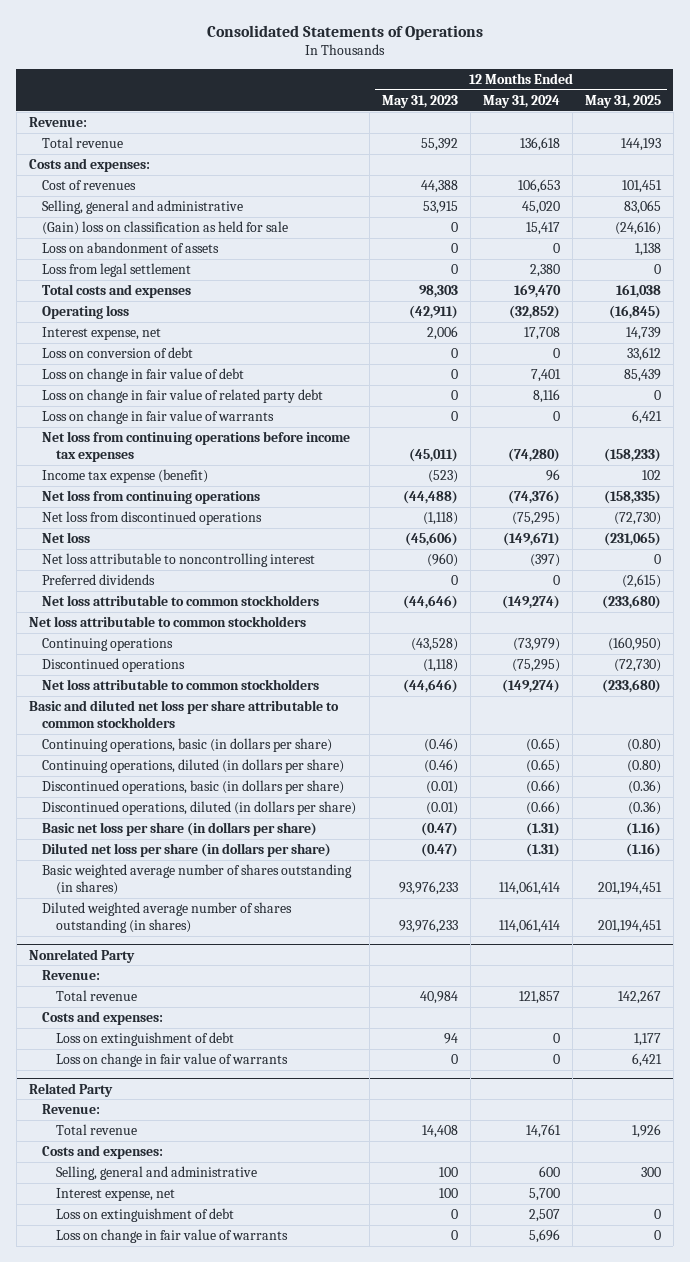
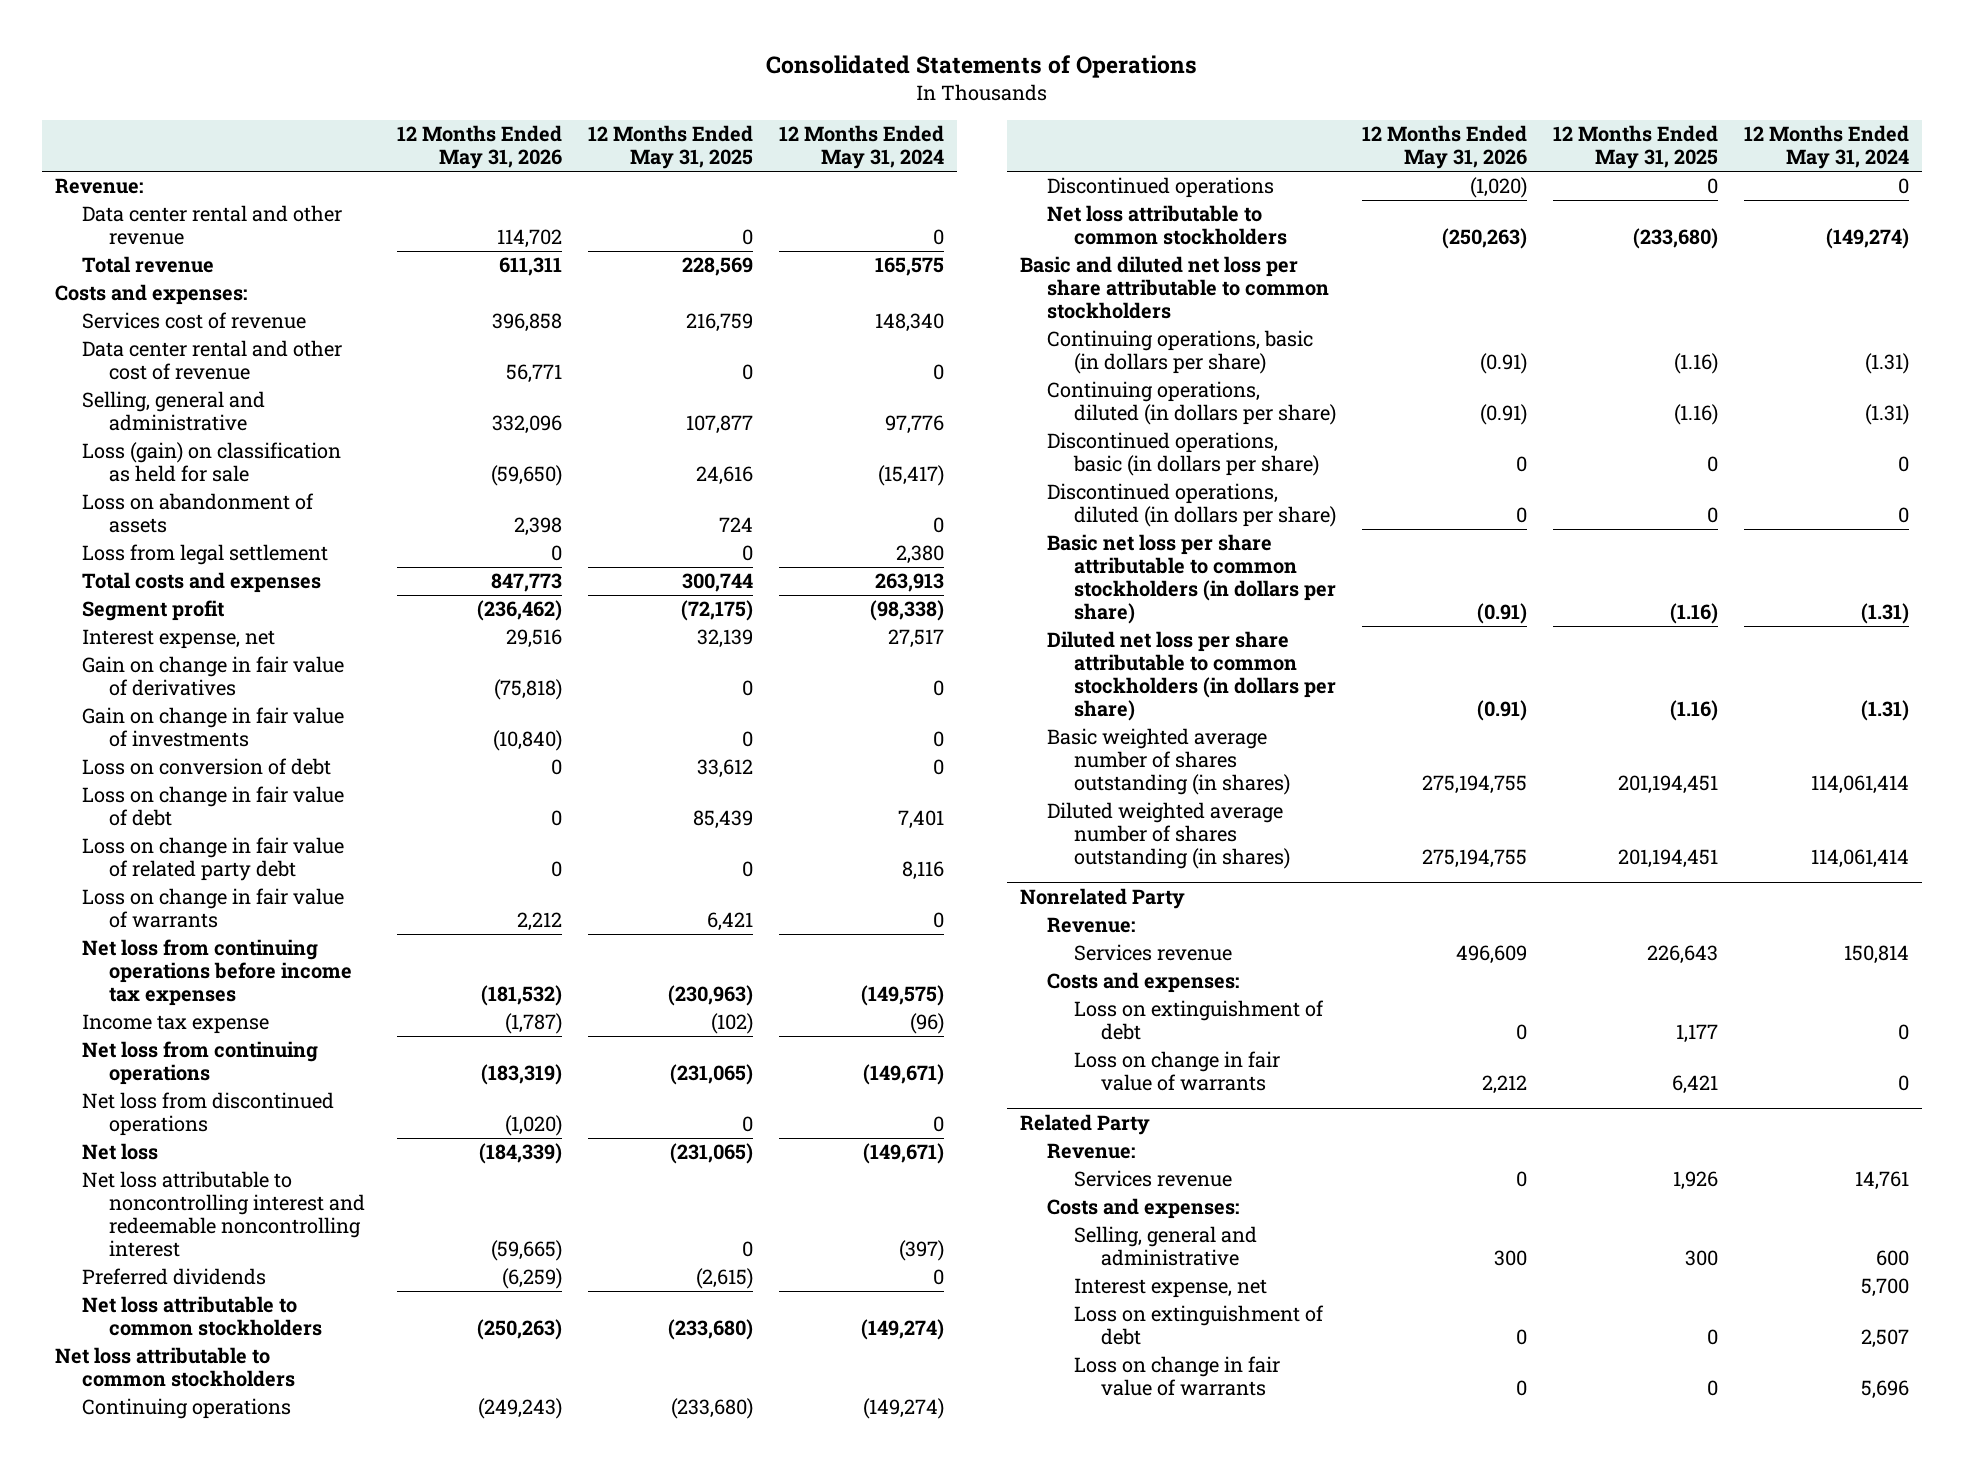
- | 12 Months Ended May 31, 2023 | 12 Months Ended May 31, 2024 | 12 Months Ended May 31, 2025
+ | 12 Months Ended May 31, 2026 | 12 Months Ended May 31, 2025 | 12 Months Ended May 31, 2024
- Total revenue | 55,392 | 136,618 | 144,193
+ Data center rental and other revenue | 114,702 | 0 | 0
+ Total revenue | 611,311 | 228,569 | 165,575
- Cost of revenues | 44,388 | 106,653 | 101,451
- Selling, general and administrative | 53,915 | 45,020 | 83,065
- (Gain) loss on classification as held for sale | 0 | 15,417 | (24,616)
- Loss on abandonment of assets | 0 | 0 | 1,138
+ Services cost of revenue | 396,858 | 216,759 | 148,340
+ Data center rental and other cost of revenue | 56,771 | 0 | 0
+ Selling, general and administrative | 332,096 | 107,877 | 97,776
+ Loss (gain) on classification as held for sale | (59,650) | 24,616 | (15,417)
+ Loss on abandonment of assets | 2,398 | 724 | 0
- Total costs and expenses | 98,303 | 169,470 | 161,038
- Operating loss | (42,911) | (32,852) | (16,845)
- Interest expense, net | 2,006 | 17,708 | 14,739
+ Total costs and expenses | 847,773 | 300,744 | 263,913
+ Segment profit | (236,462) | (72,175) | (98,338)
+ Interest expense, net | 29,516 | 32,139 | 27,517
+ Gain on change in fair value of derivatives | (75,818) | 0 | 0
+ Gain on change in fair value of investments | (10,840) | 0 | 0
- Net loss from continuing operations before income tax expenses | (45,011) | (74,280) | (158,233)
- Income tax expense (benefit) | (523) | 96 | 102
- Net loss from continuing operations | (44,488) | (74,376) | (158,335)
- Net loss from discontinued operations | (1,118) | (75,295) | (72,730)
+ Net loss from continuing operations before income tax expenses | (181,532) | (230,963) | (149,575)
+ Income tax expense | (1,787) | (102) | (96)
+ Net loss from continuing operations | (183,319) | (231,065) | (149,671)
+ Net loss from discontinued operations | (1,020) | 0 | 0
- Net loss attributable to noncontrolling interest | (960) | (397) | 0
+ Net loss attributable to noncontrolling interest and redeemable noncontrolling interest | (59,665) | 0 | (397)
- Continuing operations | (43,528) | (73,979) | (160,950)
- Discontinued operations | (1,118) | (75,295) | (72,730)
+ Continuing operations | (249,243) | (233,680) | (149,274)
+ Discontinued operations | (1,020) | 0 | 0
- Continuing operations, basic (in dollars per share) | (0.46) | (0.65) | (0.80)
- Continuing operations, diluted (in dollars per share) | (0.46) | (0.65) | (0.80)
- Discontinued operations, basic (in dollars per share) | (0.01) | (0.66) | (0.36)
- Discontinued operations, diluted (in dollars per share) | (0.01) | (0.66) | (0.36)
- Basic net loss per share (in dollars per share) | (0.47) | (1.31) | (1.16)
- Diluted net loss per share (in dollars per share) | (0.47) | (1.31) | (1.16)
+ Continuing operations, basic (in dollars per share) | (0.91) | (1.16) | (1.31)
+ Continuing operations, diluted (in dollars per share) | (0.91) | (1.16) | (1.31)
+ Discontinued operations, basic (in dollars per share) | 0 | 0 | 0
+ Discontinued operations, diluted (in dollars per share) | 0 | 0 | 0
+ Basic net loss per share attributable to common stockholders (in dollars per share) | (0.91) | (1.16) | (1.31)
+ Diluted net loss per share attributable to common stockholders (in dollars per share) | (0.91) | (1.16) | (1.31)
@ Nonrelated Party
- Total revenue | 40,984 | 121,857 | 142,267
+ Services revenue | 496,609 | 226,643 | 150,814
@ Related Party
- Total revenue | 14,408 | 14,761 | 1,926
+ Services revenue | 0 | 1,926 | 14,761

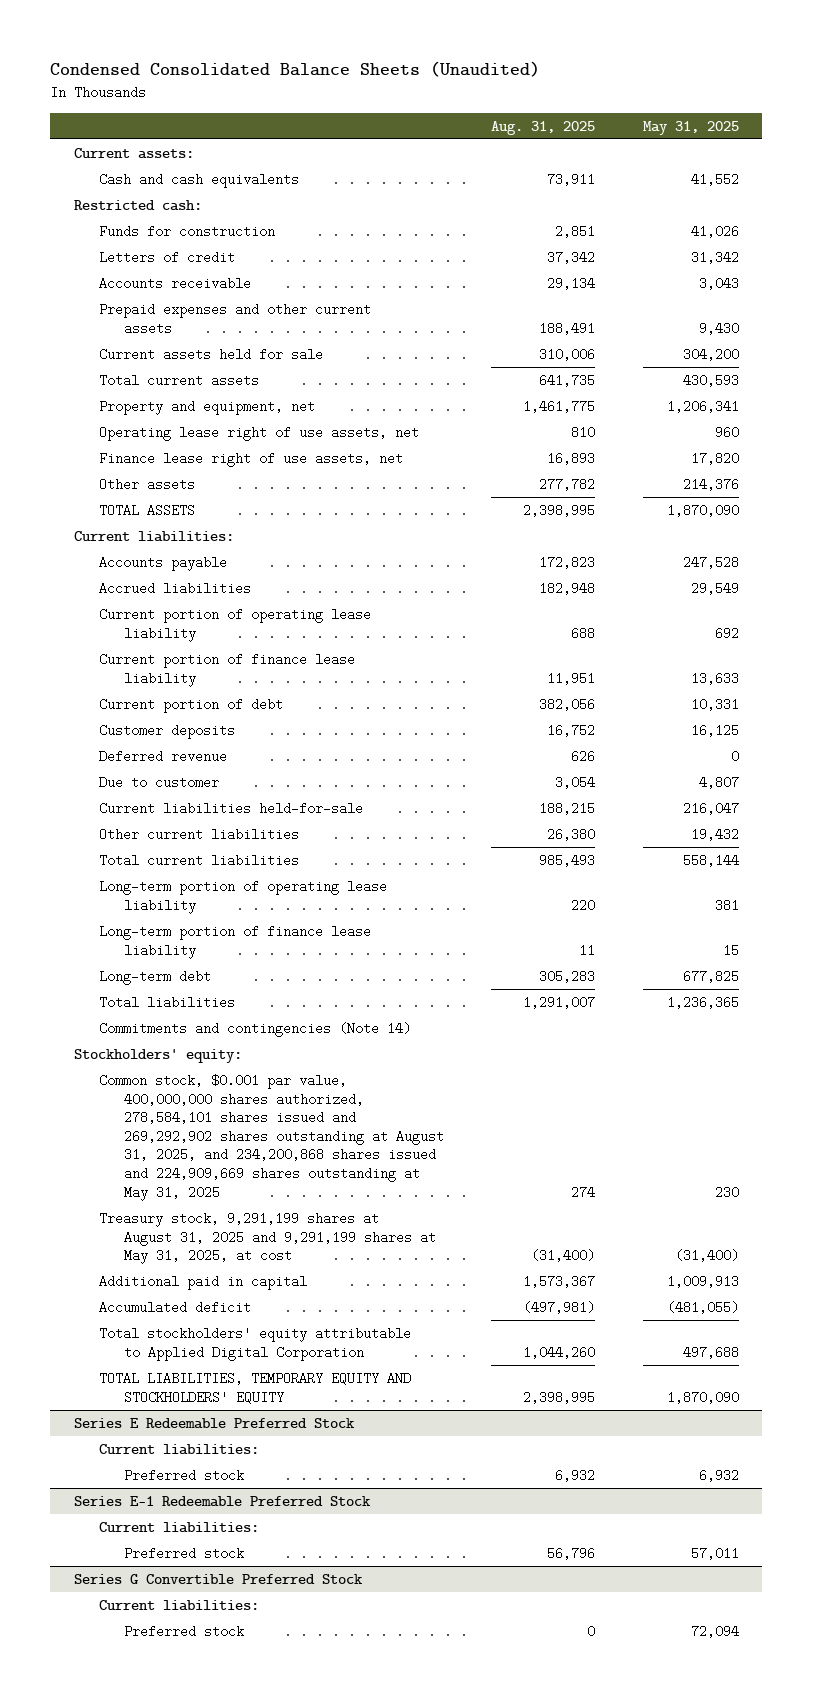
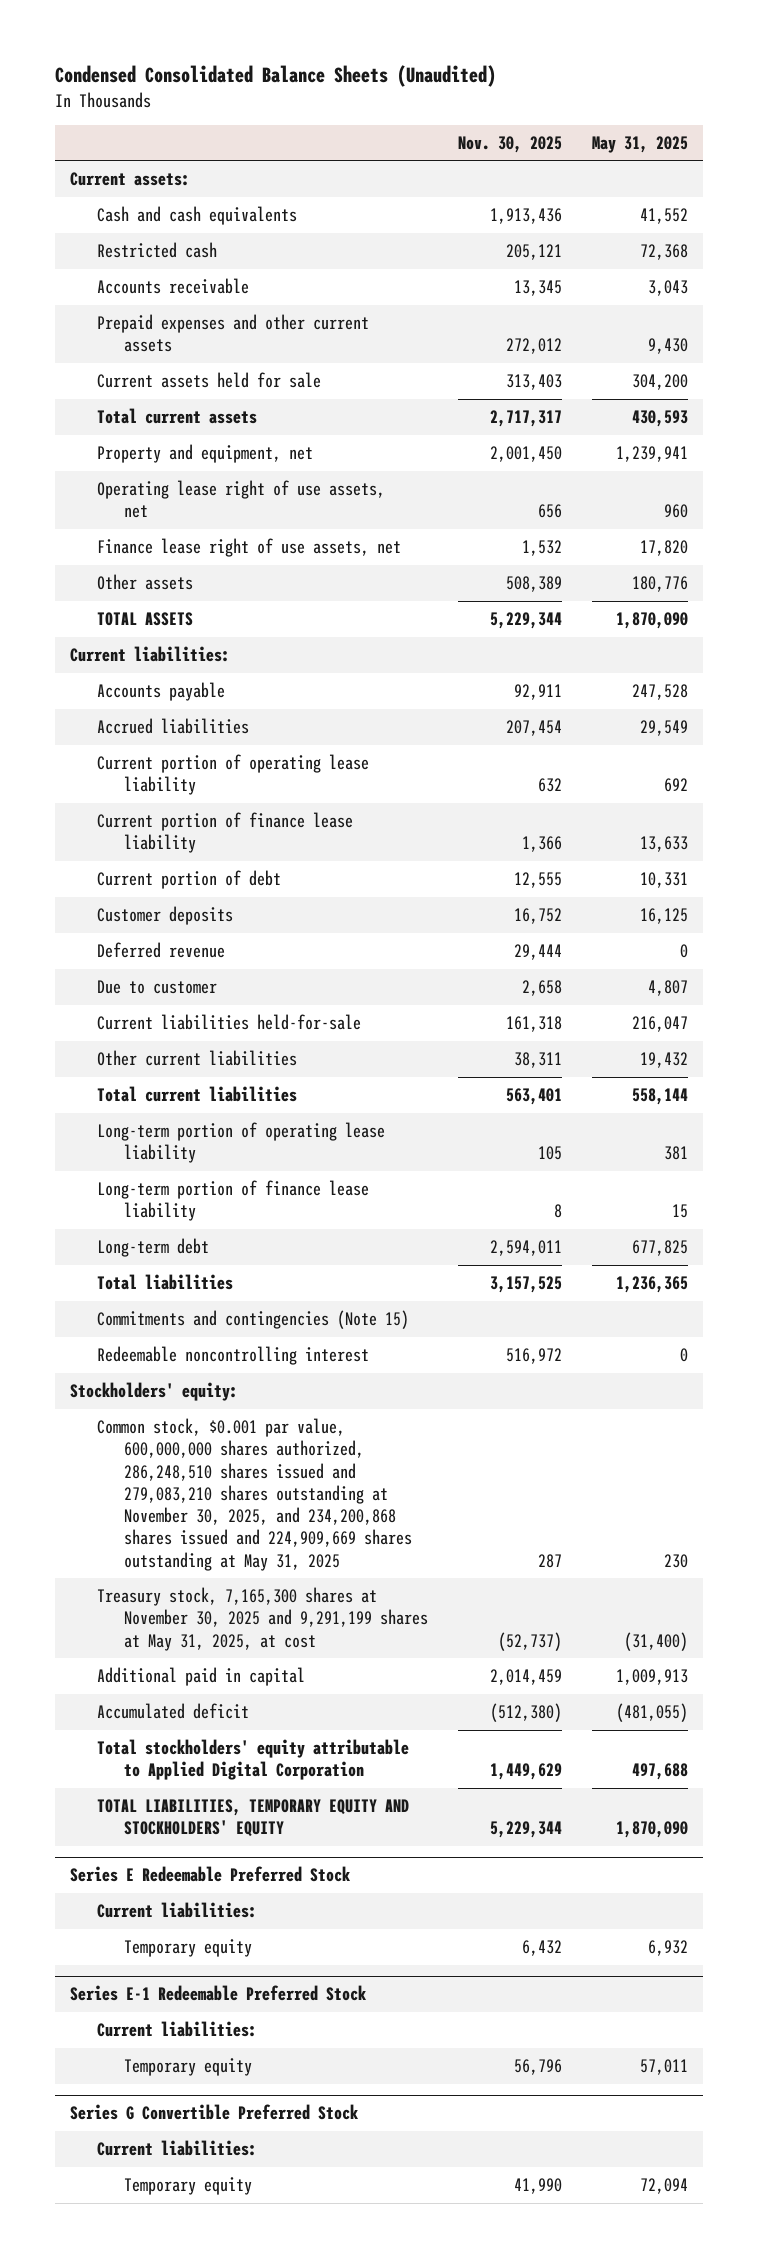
- | Aug. 31, 2025 | May 31, 2025
+ | Nov. 30, 2025 | May 31, 2025
- Restricted cash:
- Funds for construction | 2,851 | 41,026
- Letters of credit | 37,342 | 31,342
+ Restricted cash | 205,121 | 72,368
- Property and equipment, net | 1,461,775 | 1,206,341
+ Property and equipment, net | 2,001,450 | 1,239,941
- Other assets | 277,782 | 214,376
+ Other assets | 508,389 | 180,776
- Commitments and contingencies (Note 14)
+ Commitments and contingencies (Note 15)
+ Redeemable noncontrolling interest | 516,972 | 0
- Common stock, $0.001 par value, 400,000,000 shares authorized, 278,584,101 shares issued and 269,292,902 shares outstanding at August 31, 2025, and 234,200,868 shares issued and 224,909,669 shares outstanding at May 31, 2025 | 274 | 230
- Treasury stock, 9,291,199 shares at August 31, 2025 and 9,291,199 shares at May 31, 2025, at cost | (31,400) | (31,400)
+ Common stock, $0.001 par value, 600,000,000 shares authorized, 286,248,510 shares issued and 279,083,210 shares outstanding at November 30, 2025, and 234,200,868 shares issued and 224,909,669 shares outstanding at May 31, 2025 | 287 | 230
+ Treasury stock, 7,165,300 shares at November 30, 2025 and 9,291,199 shares at May 31, 2025, at cost | (52,737) | (31,400)
@ Series E Redeemable Preferred Stock
- Preferred stock | 6,932 | 6,932
+ Temporary equity | 6,432 | 6,932
@ Series E-1 Redeemable Preferred Stock
- Preferred stock | 56,796 | 57,011
+ Temporary equity | 56,796 | 57,011
@ Series G Convertible Preferred Stock
- Preferred stock | 0 | 72,094
+ Temporary equity | 41,990 | 72,094

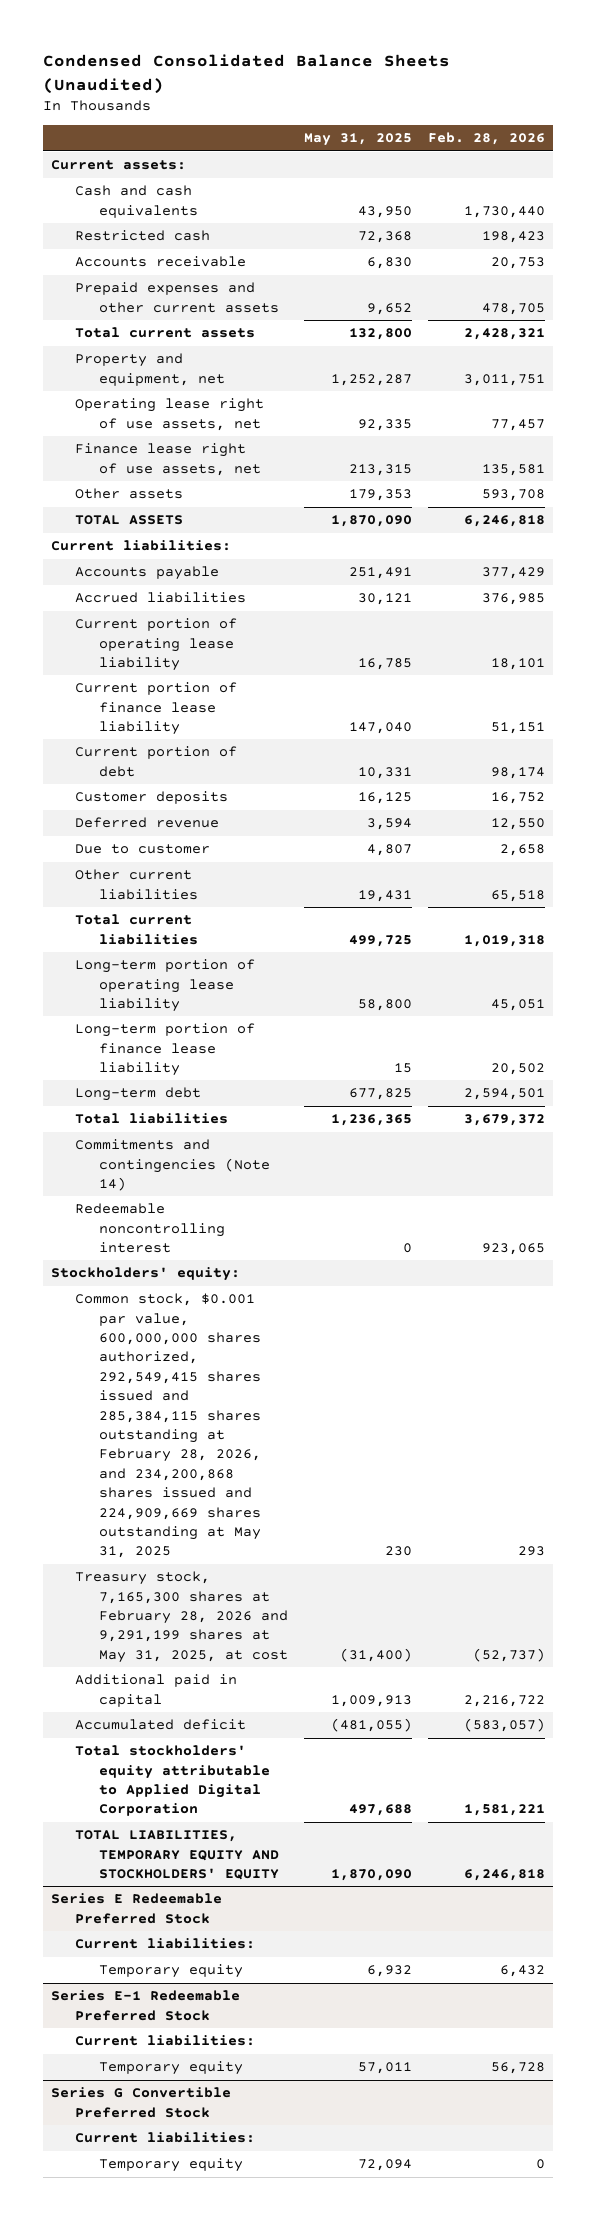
- | Nov. 30, 2025 | May 31, 2025
+ | May 31, 2025 | Feb. 28, 2026
- Cash and cash equivalents | 1,913,436 | 41,552
+ Cash and cash equivalents | 43,950 | 1,730,440
- Accounts receivable | 13,345 | 3,043
- Prepaid expenses and other current assets | 272,012 | 9,430
- Current assets held for sale | 313,403 | 304,200
- Total current assets | 2,717,317 | 430,593
- Property and equipment, net | 2,001,450 | 1,239,941
- Operating lease right of use assets, net | 656 | 960
- Finance lease right of use assets, net | 1,532 | 17,820
- Other assets | 508,389 | 180,776
+ Accounts receivable | 6,830 | 20,753
+ Prepaid expenses and other current assets | 9,652 | 478,705
+ Total current assets | 132,800 | 2,428,321
+ Property and equipment, net | 1,252,287 | 3,011,751
+ Operating lease right of use assets, net | 92,335 | 77,457
+ Finance lease right of use assets, net | 213,315 | 135,581
+ Other assets | 179,353 | 593,708
- Accounts payable | 92,911 | 247,528
- Accrued liabilities | 207,454 | 29,549
- Current portion of operating lease liability | 632 | 692
- Current portion of finance lease liability | 1,366 | 13,633
+ Accounts payable | 251,491 | 377,429
+ Accrued liabilities | 30,121 | 376,985
+ Current portion of operating lease liability | 16,785 | 18,101
+ Current portion of finance lease liability | 147,040 | 51,151
- Deferred revenue | 29,444 | 0
+ Deferred revenue | 3,594 | 12,550
- Current liabilities held-for-sale | 161,318 | 216,047
- Other current liabilities | 38,311 | 19,432
- Total current liabilities | 563,401 | 558,144
- Long-term portion of operating lease liability | 105 | 381
+ Other current liabilities | 19,431 | 65,518
+ Total current liabilities | 499,725 | 1,019,318
+ Long-term portion of operating lease liability | 58,800 | 45,051
- Commitments and contingencies (Note 15)
+ Commitments and contingencies (Note 14)
- Common stock, $0.001 par value, 600,000,000 shares authorized, 286,248,510 shares issued and 279,083,210 shares outstanding at November 30, 2025, and 234,200,868 shares issued and 224,909,669 shares outstanding at May 31, 2025 | 287 | 230
- Treasury stock, 7,165,300 shares at November 30, 2025 and 9,291,199 shares at May 31, 2025, at cost | (52,737) | (31,400)
+ Common stock, $0.001 par value, 600,000,000 shares authorized, 292,549,415 shares issued and 285,384,115 shares outstanding at February 28, 2026, and 234,200,868 shares issued and 224,909,669 shares outstanding at May 31, 2025 | 230 | 293
+ Treasury stock, 7,165,300 shares at February 28, 2026 and 9,291,199 shares at May 31, 2025, at cost | (31,400) | (52,737)

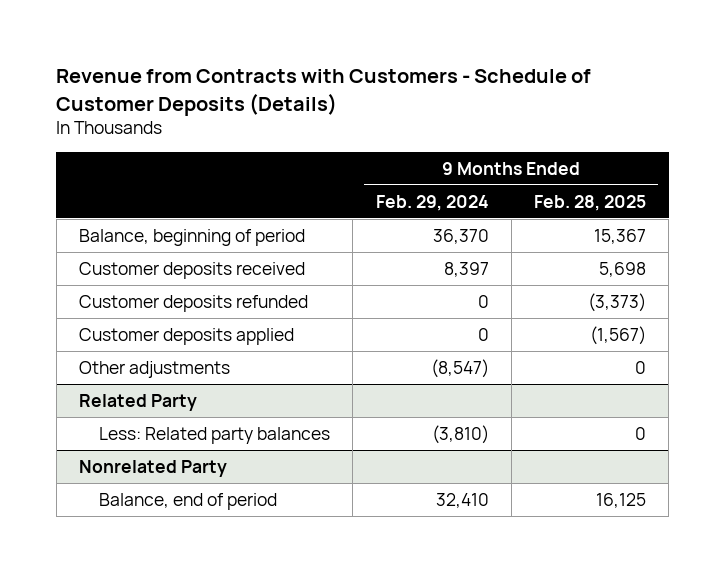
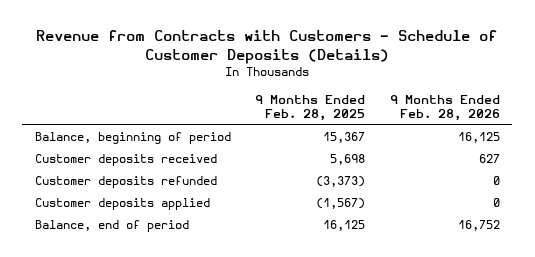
- | 9 Months Ended Feb. 29, 2024 | 9 Months Ended Feb. 28, 2025
+ | 9 Months Ended Feb. 28, 2025 | 9 Months Ended Feb. 28, 2026
- Other adjustments | (8,547) | 0
- Related Party
- Less: Related party balances | (3,810) | 0
- Nonrelated Party

